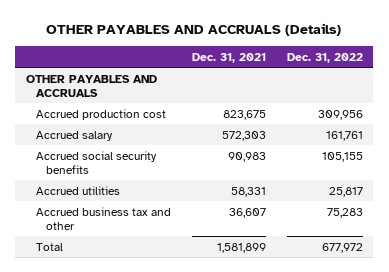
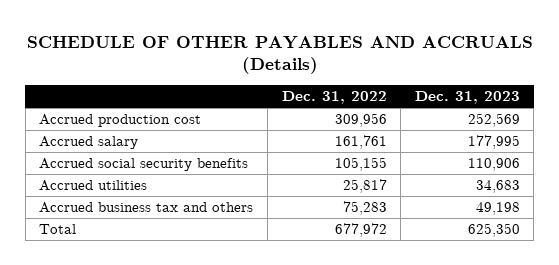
- OTHER PAYABLES AND ACCRUALS (Details)
+ SCHEDULE OF OTHER PAYABLES AND ACCRUALS (Details)
- | Dec. 31, 2021 | Dec. 31, 2022
+ | Dec. 31, 2022 | Dec. 31, 2023
- OTHER PAYABLES AND ACCRUALS
- Accrued business tax and other | 36,607 | 75,283
+ Accrued business tax and others | 75,283 | 49,198

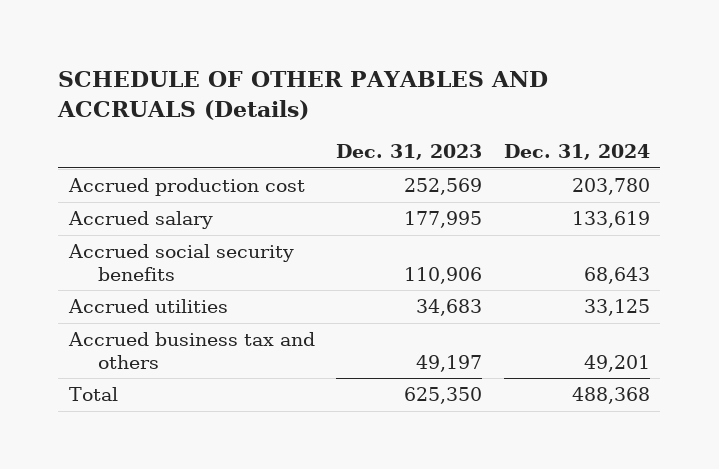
- | Dec. 31, 2022 | Dec. 31, 2023
+ | Dec. 31, 2023 | Dec. 31, 2024
- Accrued business tax and others | 75,283 | 49,198
+ Accrued business tax and others | 49,197 | 49,201

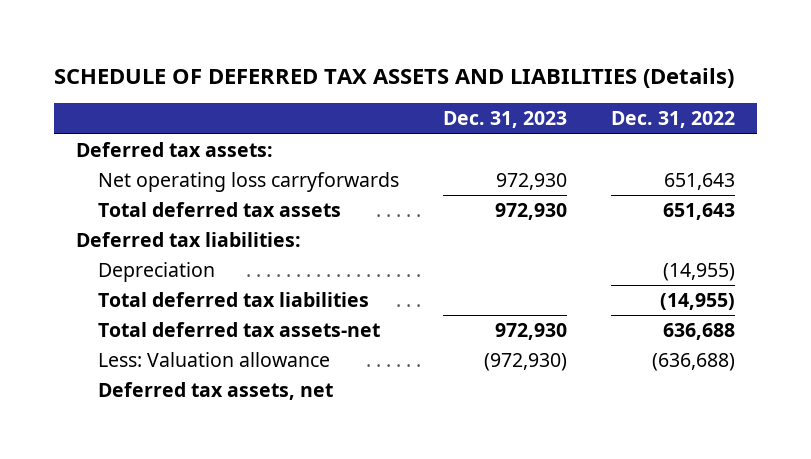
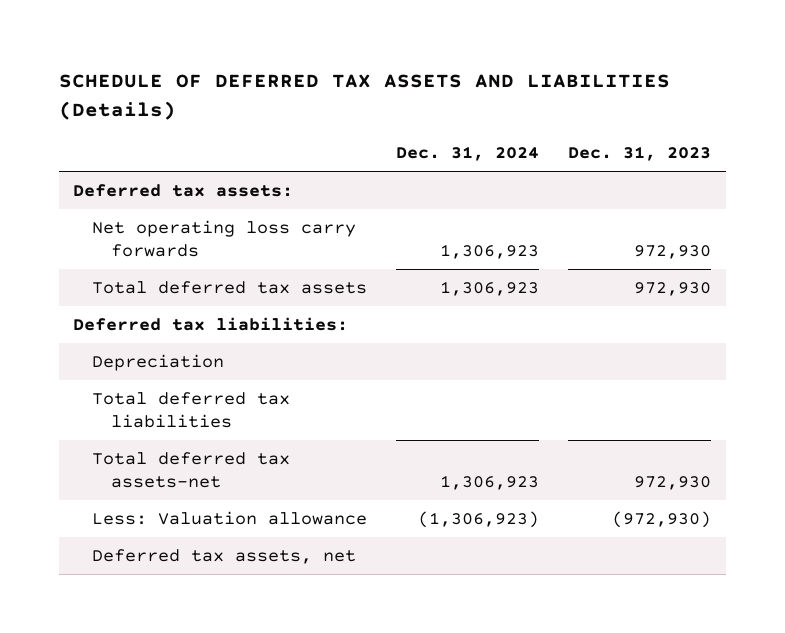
- | Dec. 31, 2023 | Dec. 31, 2022
+ | Dec. 31, 2024 | Dec. 31, 2023
- Net operating loss carryforwards | 972,930 | 651,643
+ Net operating loss carry forwards | 1,306,923 | 972,930

